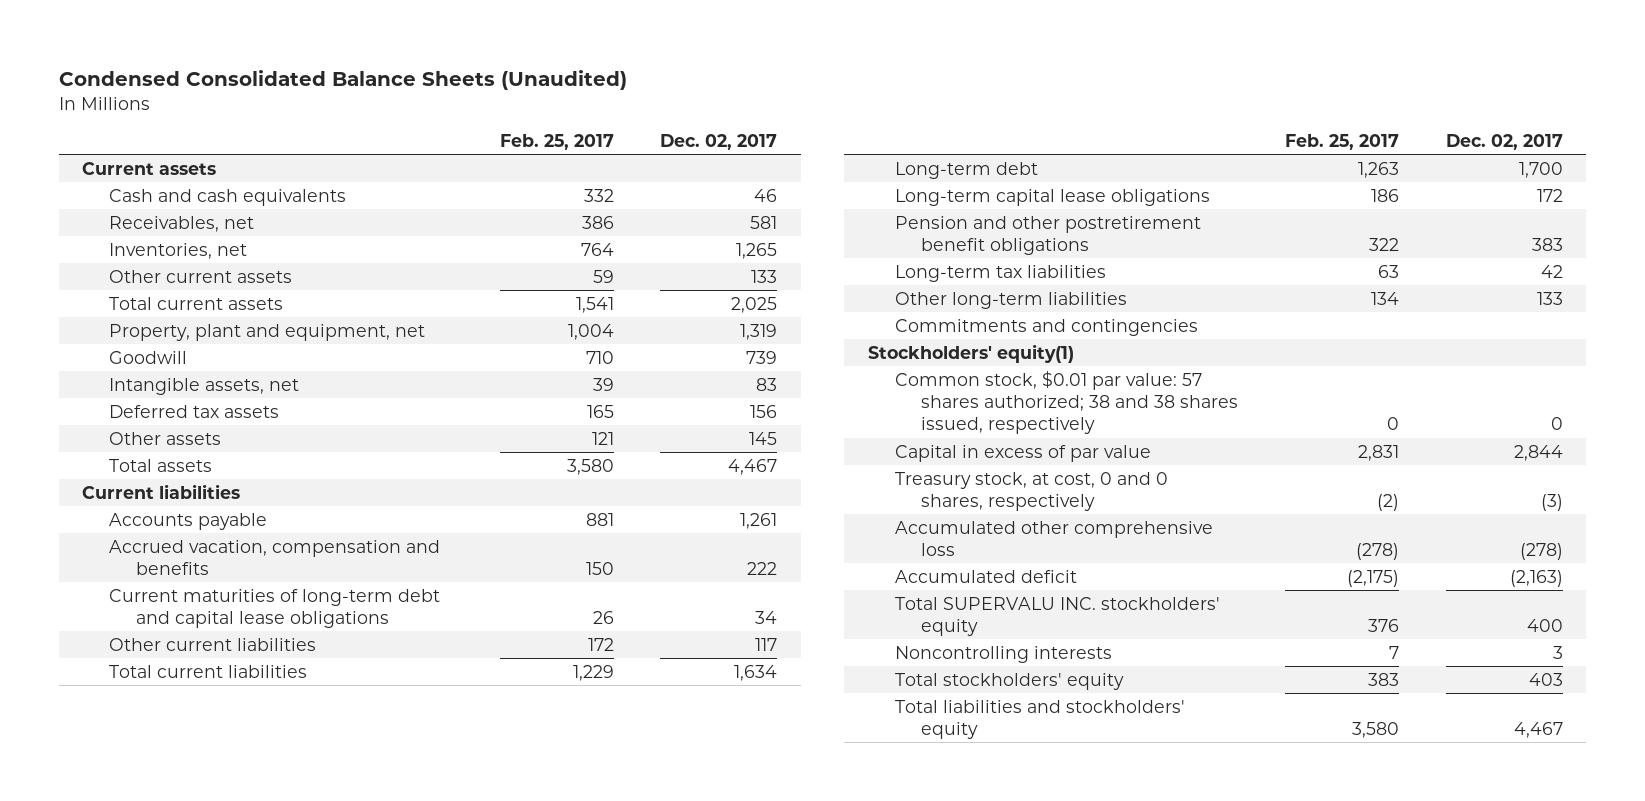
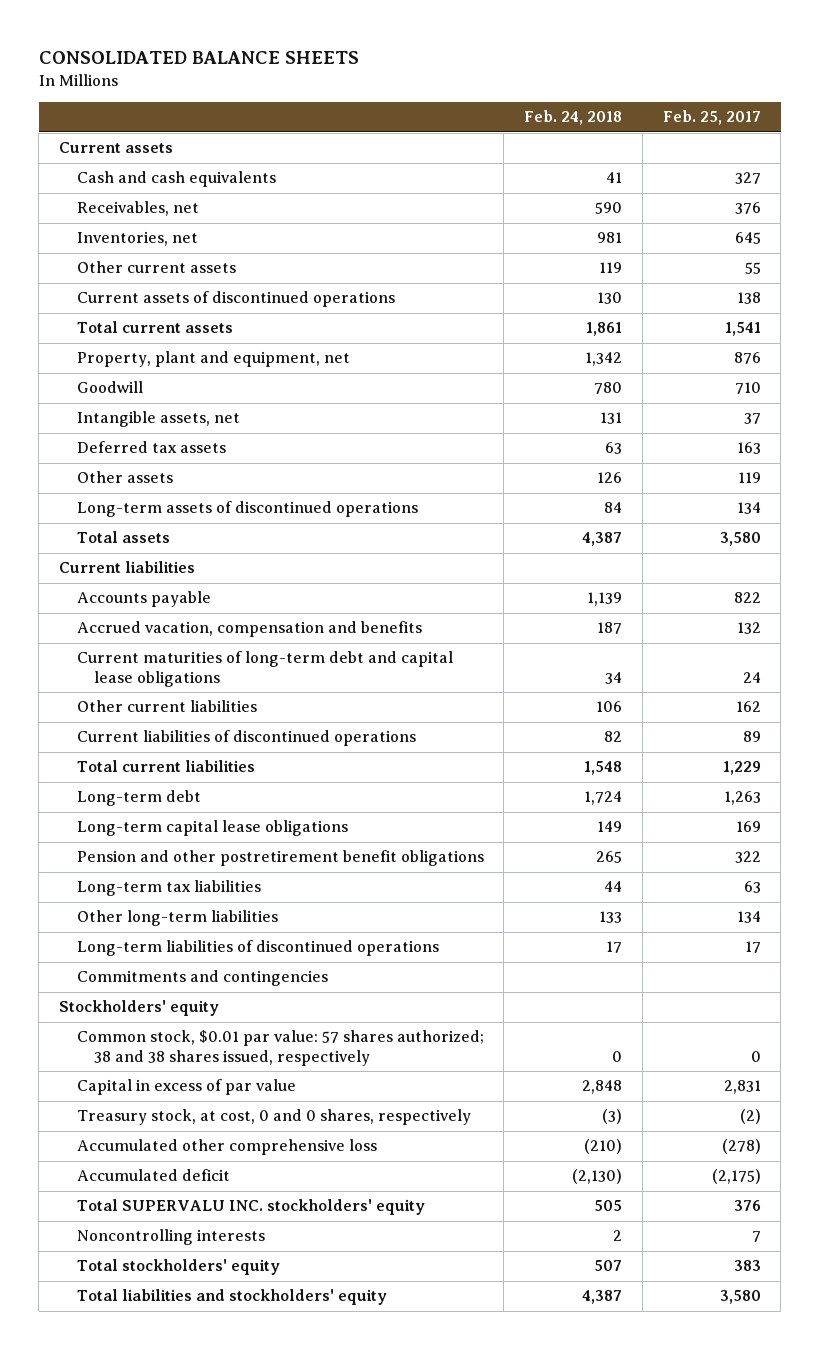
- Condensed Consolidated Balance Sheets (Unaudited)
+ CONSOLIDATED BALANCE SHEETS
- | Feb. 25, 2017 | Dec. 02, 2017
+ | Feb. 24, 2018 | Feb. 25, 2017
- Cash and cash equivalents | 332 | 46
- Receivables, net | 386 | 581
- Inventories, net | 764 | 1,265
- Other current assets | 59 | 133
+ Cash and cash equivalents | 41 | 327
+ Receivables, net | 590 | 376
+ Inventories, net | 981 | 645
+ Other current assets | 119 | 55
+ Current assets of discontinued operations | 130 | 138
- Property, plant and equipment, net | 1,004 | 1,319
+ Property, plant and equipment, net | 1,342 | 876
- Intangible assets, net | 39 | 83
- Deferred tax assets | 165 | 156
- Other assets | 121 | 145
+ Intangible assets, net | 131 | 37
+ Deferred tax assets | 63 | 163
+ Other assets | 126 | 119
+ Long-term assets of discontinued operations | 84 | 134
- Accounts payable | 881 | 1,261
- Accrued vacation, compensation and benefits | 150 | 222
- Current maturities of long-term debt and capital lease obligations | 26 | 34
- Other current liabilities | 172 | 117
+ Accounts payable | 1,139 | 822
+ Accrued vacation, compensation and benefits | 187 | 132
+ Current maturities of long-term debt and capital lease obligations | 34 | 24
+ Other current liabilities | 106 | 162
+ Current liabilities of discontinued operations | 82 | 89
- Long-term capital lease obligations | 186 | 172
+ Long-term capital lease obligations | 149 | 169
+ Long-term liabilities of discontinued operations | 17 | 17
- Stockholders' equity(1)
+ Stockholders' equity

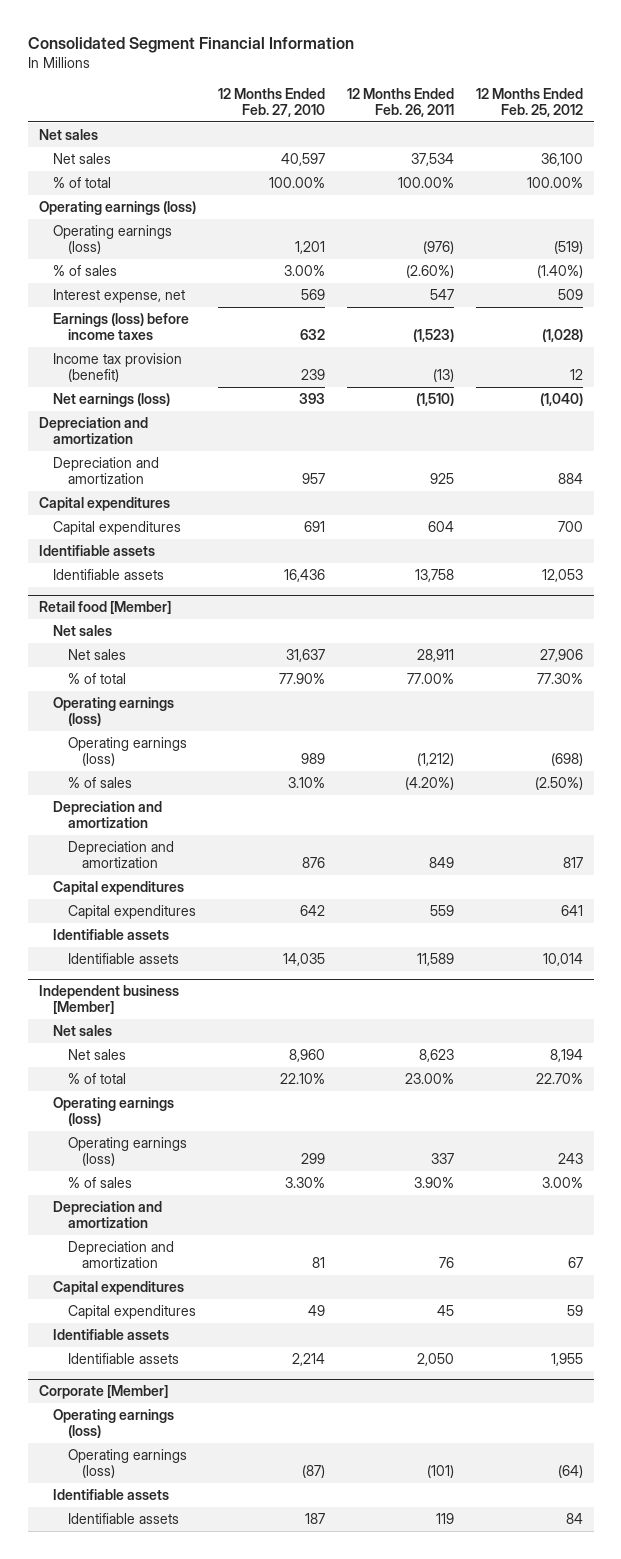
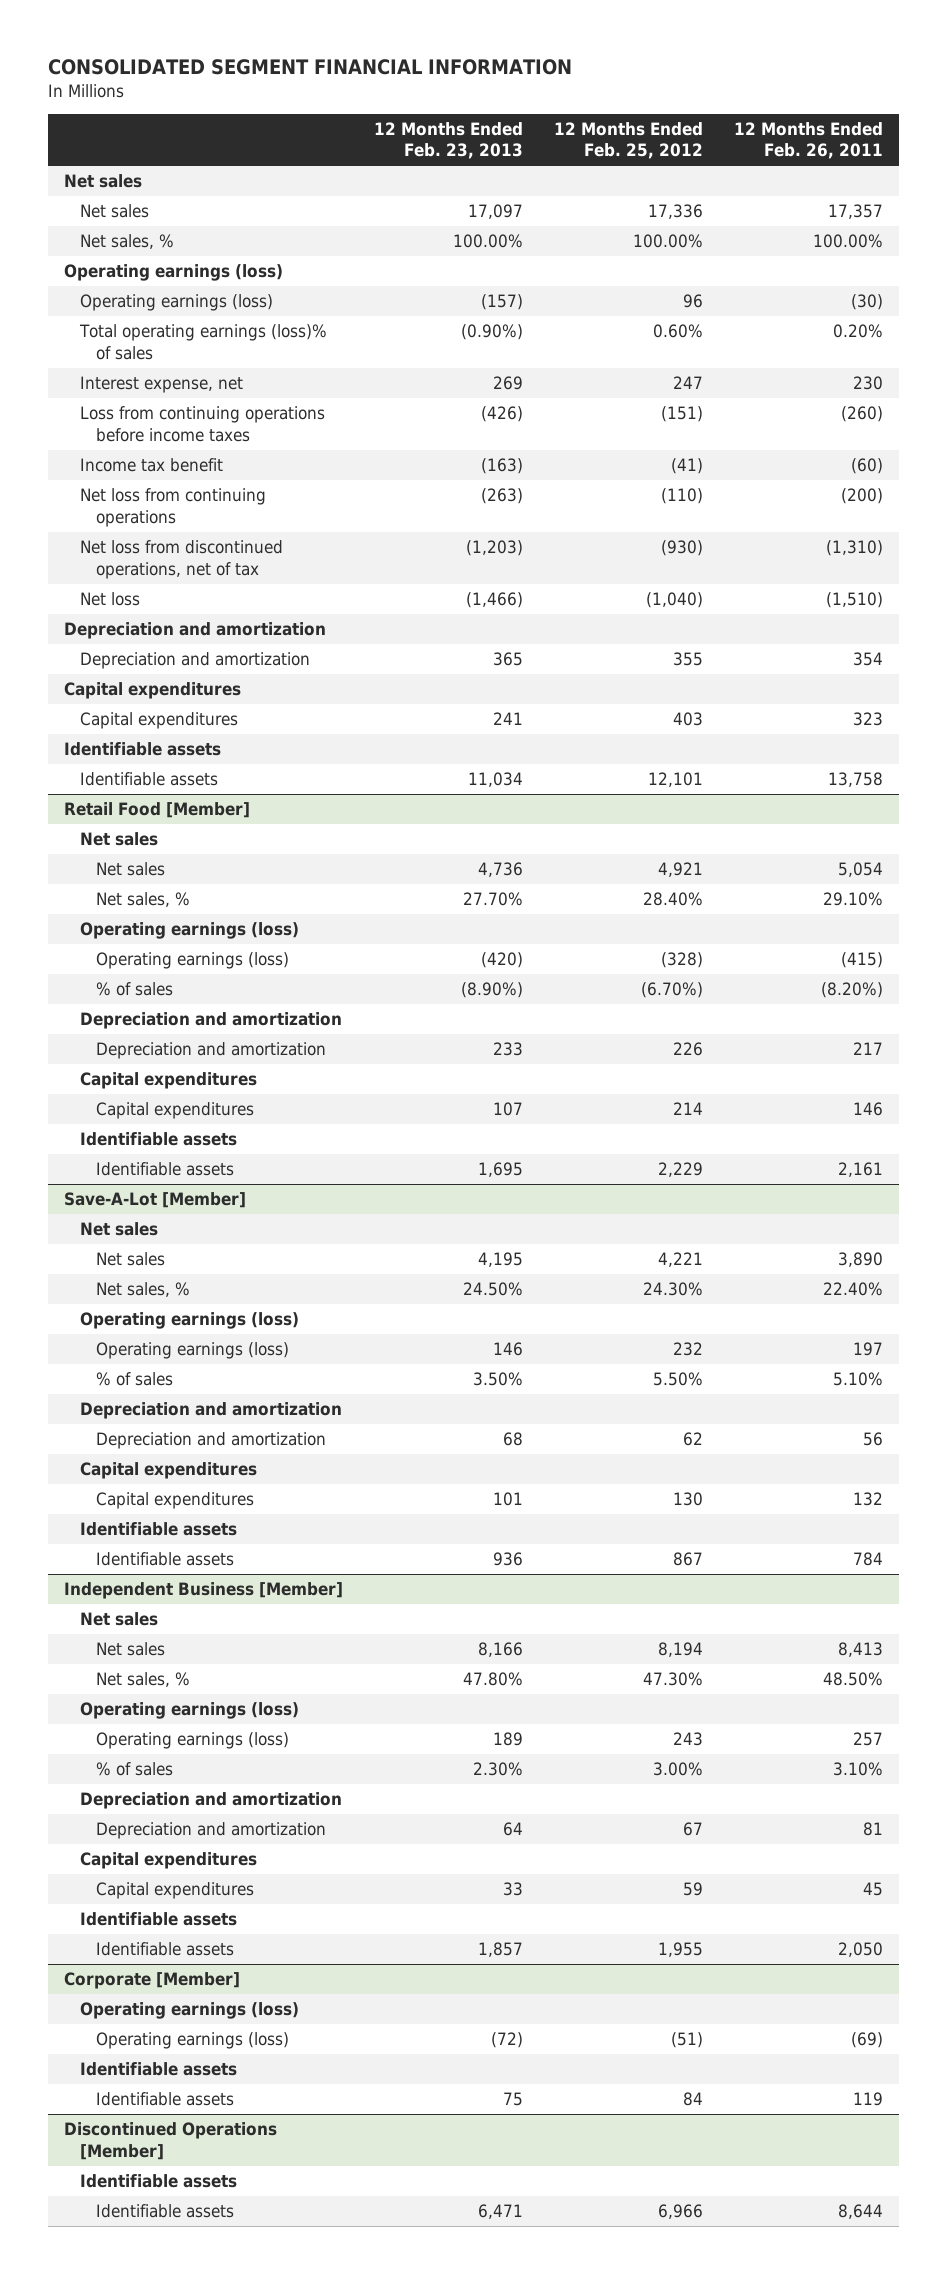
- Consolidated Segment Financial Information
+ CONSOLIDATED SEGMENT FINANCIAL INFORMATION
- | 12 Months Ended Feb. 27, 2010 | 12 Months Ended Feb. 26, 2011 | 12 Months Ended Feb. 25, 2012
+ | 12 Months Ended Feb. 23, 2013 | 12 Months Ended Feb. 25, 2012 | 12 Months Ended Feb. 26, 2011
- Net sales | 40,597 | 37,534 | 36,100
- % of total | 100.00% | 100.00% | 100.00%
+ Net sales | 17,097 | 17,336 | 17,357
+ Net sales, % | 100.00% | 100.00% | 100.00%
- Operating earnings (loss) | 1,201 | (976) | (519)
- % of sales | 3.00% | (2.60%) | (1.40%)
- Interest expense, net | 569 | 547 | 509
- Earnings (loss) before income taxes | 632 | (1,523) | (1,028)
- Income tax provision (benefit) | 239 | (13) | 12
- Net earnings (loss) | 393 | (1,510) | (1,040)
+ Operating earnings (loss) | (157) | 96 | (30)
+ Total operating earnings (loss)% of sales | (0.90%) | 0.60% | 0.20%
+ Interest expense, net | 269 | 247 | 230
+ Loss from continuing operations before income taxes | (426) | (151) | (260)
+ Income tax benefit | (163) | (41) | (60)
+ Net loss from continuing operations | (263) | (110) | (200)
+ Net loss from discontinued operations, net of tax | (1,203) | (930) | (1,310)
+ Net loss | (1,466) | (1,040) | (1,510)
- Depreciation and amortization | 957 | 925 | 884
+ Depreciation and amortization | 365 | 355 | 354
- Capital expenditures | 691 | 604 | 700
+ Capital expenditures | 241 | 403 | 323
- Identifiable assets | 16,436 | 13,758 | 12,053
- Retail food [Member]
+ Identifiable assets | 11,034 | 12,101 | 13,758
+ Retail Food [Member]
- Net sales | 31,637 | 28,911 | 27,906
- % of total | 77.90% | 77.00% | 77.30%
+ Net sales | 4,736 | 4,921 | 5,054
+ Net sales, % | 27.70% | 28.40% | 29.10%
- Operating earnings (loss) | 989 | (1,212) | (698)
- % of sales | 3.10% | (4.20%) | (2.50%)
+ Operating earnings (loss) | (420) | (328) | (415)
+ % of sales | (8.90%) | (6.70%) | (8.20%)
- Depreciation and amortization | 876 | 849 | 817
+ Depreciation and amortization | 233 | 226 | 217
- Capital expenditures | 642 | 559 | 641
+ Capital expenditures | 107 | 214 | 146
- Identifiable assets | 14,035 | 11,589 | 10,014
- Independent business [Member]
+ Identifiable assets | 1,695 | 2,229 | 2,161
+ Save-A-Lot [Member]
- Net sales | 8,960 | 8,623 | 8,194
- % of total | 22.10% | 23.00% | 22.70%
+ Net sales | 4,195 | 4,221 | 3,890
+ Net sales, % | 24.50% | 24.30% | 22.40%
- Operating earnings (loss) | 299 | 337 | 243
- % of sales | 3.30% | 3.90% | 3.00%
+ Operating earnings (loss) | 146 | 232 | 197
+ % of sales | 3.50% | 5.50% | 5.10%
- Depreciation and amortization | 81 | 76 | 67
+ Depreciation and amortization | 68 | 62 | 56
+ Capital expenditures | 101 | 130 | 132
+ Identifiable assets
+ Identifiable assets | 936 | 867 | 784
+ Independent Business [Member]
+ Net sales
+ Net sales | 8,166 | 8,194 | 8,413
+ Net sales, % | 47.80% | 47.30% | 48.50%
+ Operating earnings (loss)
+ Operating earnings (loss) | 189 | 243 | 257
+ % of sales | 2.30% | 3.00% | 3.10%
+ Depreciation and amortization
+ Depreciation and amortization | 64 | 67 | 81
+ Capital expenditures
@ Corporate [Member]
- Operating earnings (loss) | (87) | (101) | (64)
+ Operating earnings (loss) | (72) | (51) | (69)
+ Discontinued Operations [Member]
+ Identifiable assets
+ Identifiable assets | 6,471 | 6,966 | 8,644

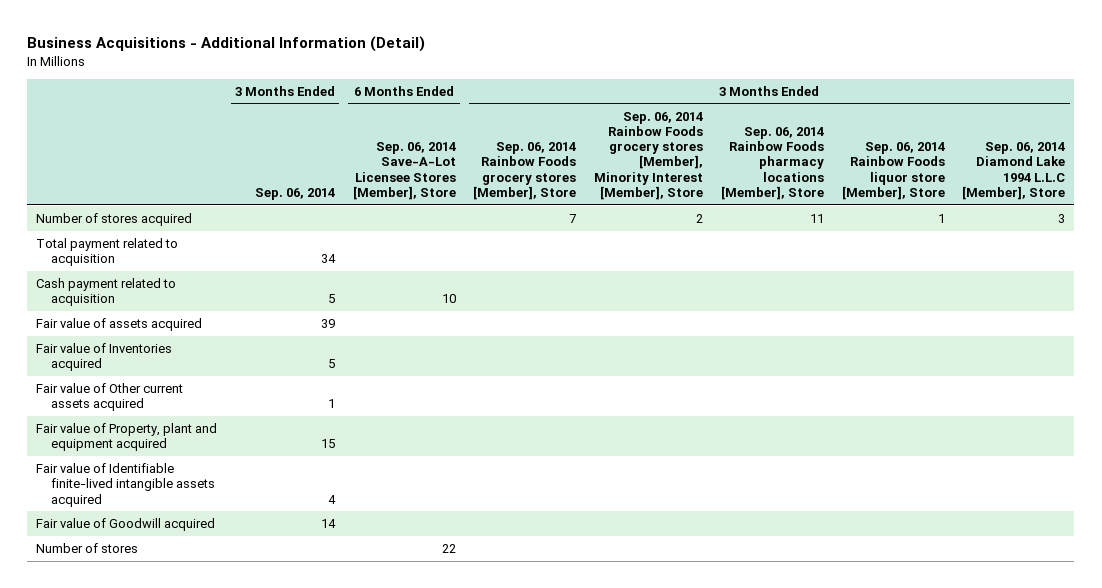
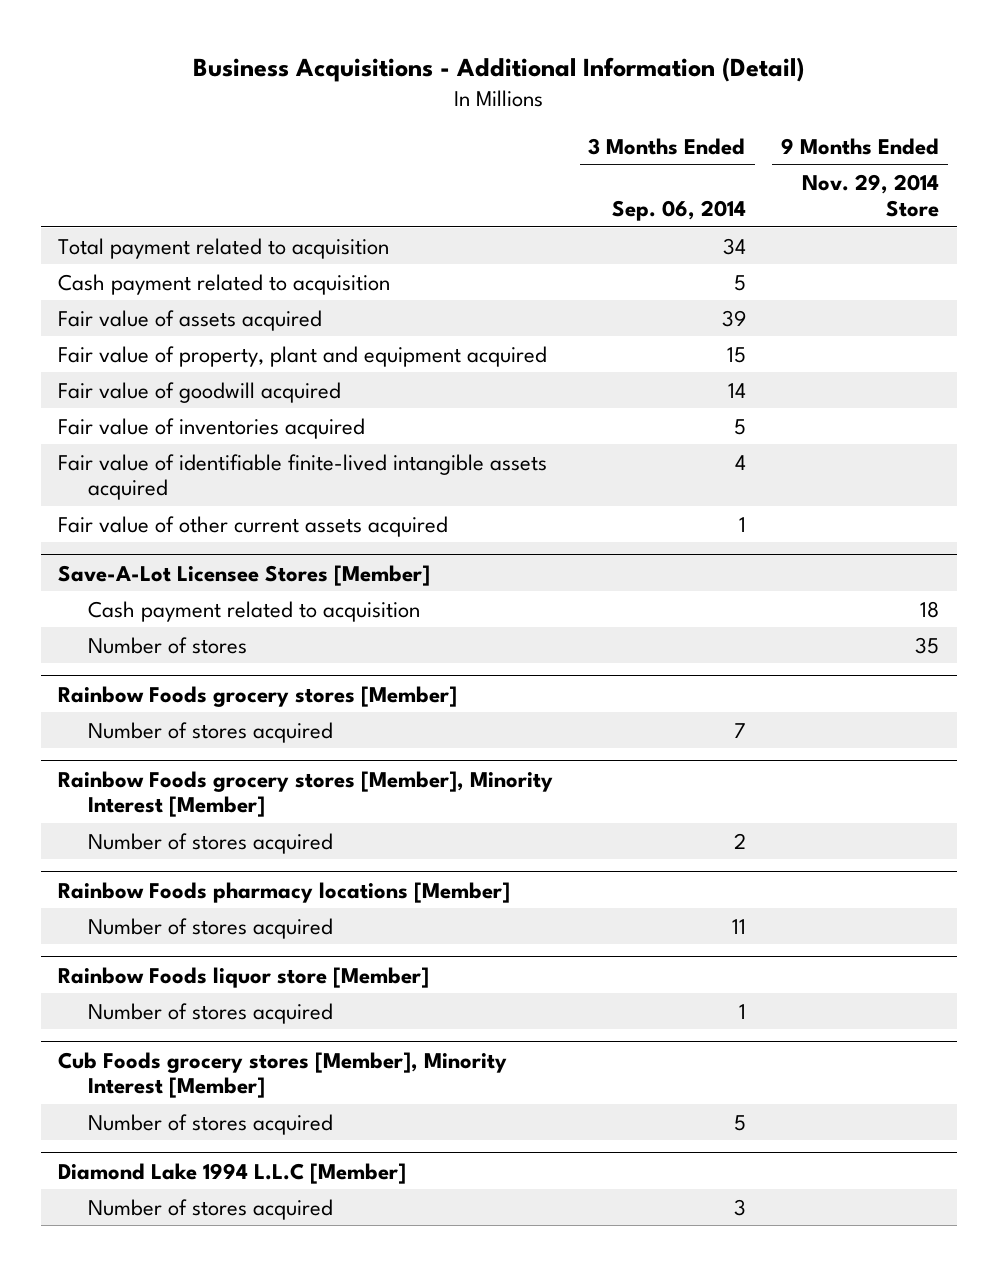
- | 3 Months Ended Sep. 06, 2014 | 6 Months Ended Sep. 06, 2014 Save-A-Lot Licensee Stores [Member], Store | 3 Months Ended Sep. 06, 2014 Rainbow Foods grocery stores [Member], Store | 3 Months Ended Sep. 06, 2014 Rainbow Foods grocery stores [Member], Minority Interest [Member], Store | 3 Months Ended Sep. 06, 2014 Rainbow Foods pharmacy locations [Member], Store | 3 Months Ended Sep. 06, 2014 Rainbow Foods liquor store [Member], Store | 3 Months Ended Sep. 06, 2014 Diamond Lake 1994 L.L.C [Member], Store
+ | 3 Months Ended Sep. 06, 2014 | 9 Months Ended Nov. 29, 2014 Store
- Number of stores acquired | | | 7 | 2 | 11 | 1 | 3
- Fair value of Inventories acquired | 5 | | | | | |
- Fair value of Other current assets acquired | 1 | | | | | |
- Fair value of Property, plant and equipment acquired | 15 | | | | | |
- Fair value of Identifiable finite-lived intangible assets acquired | 4 | | | | | |
- Fair value of Goodwill acquired | 14 | | | | | |
+ Fair value of property, plant and equipment acquired | 15 |
+ Fair value of goodwill acquired | 14 |
+ Fair value of inventories acquired | 5 |
+ Fair value of identifiable finite-lived intangible assets acquired | 4 |
+ Fair value of other current assets acquired | 1 |
+ Save-A-Lot Licensee Stores [Member]
+ Cash payment related to acquisition | | 18
+ Rainbow Foods grocery stores [Member]
+ Number of stores acquired | 7 |
+ Rainbow Foods grocery stores [Member], Minority Interest [Member]
+ Number of stores acquired | 2 |
+ Rainbow Foods pharmacy locations [Member]
+ Number of stores acquired | 11 |
+ Rainbow Foods liquor store [Member]
+ Number of stores acquired | 1 |
+ Cub Foods grocery stores [Member], Minority Interest [Member]
+ Number of stores acquired | 5 |
+ Diamond Lake 1994 L.L.C [Member]
+ Number of stores acquired | 3 |

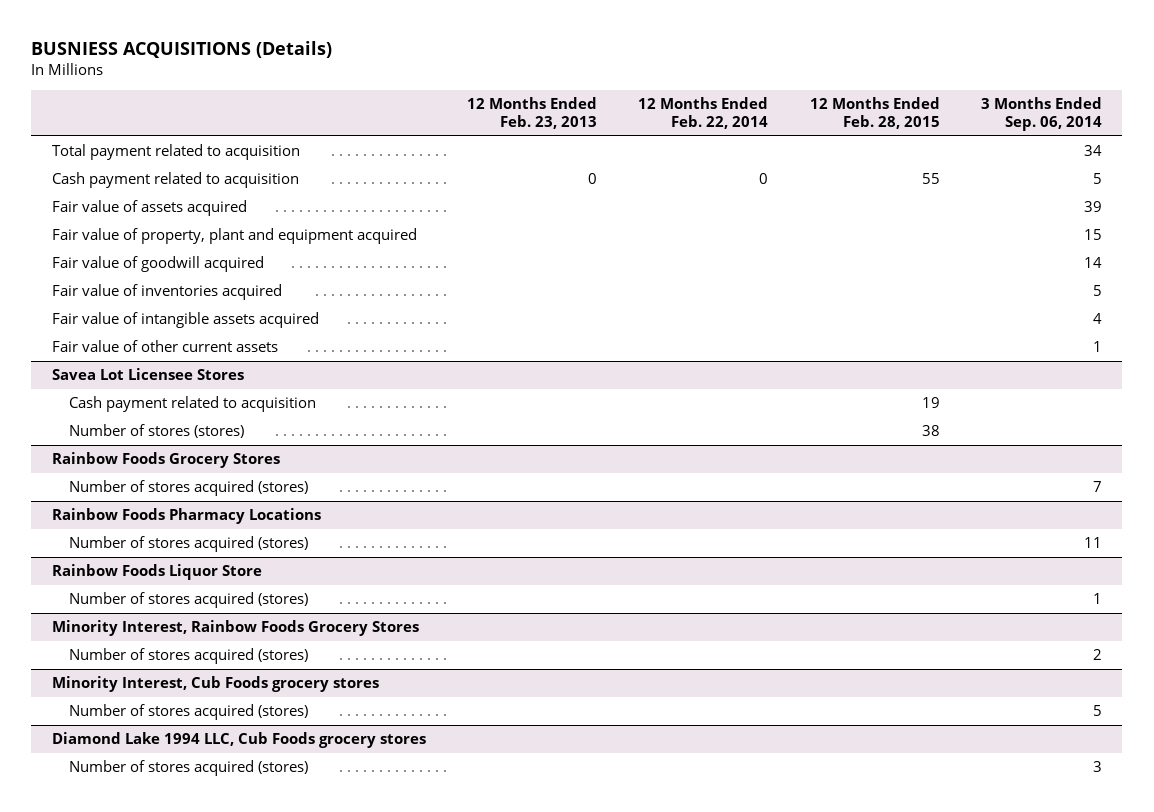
- Business Acquisitions - Additional Information (Detail)
+ BUSNIESS ACQUISITIONS (Details)
- | 3 Months Ended Sep. 06, 2014 | 9 Months Ended Nov. 29, 2014 Store
+ | 12 Months Ended Feb. 23, 2013 | 12 Months Ended Feb. 22, 2014 | 12 Months Ended Feb. 28, 2015 | 3 Months Ended Sep. 06, 2014
- Fair value of identifiable finite-lived intangible assets acquired | 4 |
- Fair value of other current assets acquired | 1 |
- Save-A-Lot Licensee Stores [Member]
+ Fair value of intangible assets acquired | | | | 4
+ Fair value of other current assets | | | | 1
+ Savea Lot Licensee Stores
- Number of stores | | 35
- Rainbow Foods grocery stores [Member]
- Number of stores acquired | 7 |
- Rainbow Foods grocery stores [Member], Minority Interest [Member]
- Number of stores acquired | 2 |
- Rainbow Foods pharmacy locations [Member]
- Number of stores acquired | 11 |
- Rainbow Foods liquor store [Member]
- Number of stores acquired | 1 |
- Cub Foods grocery stores [Member], Minority Interest [Member]
- Number of stores acquired | 5 |
- Diamond Lake 1994 L.L.C [Member]
- Number of stores acquired | 3 |
+ Number of stores (stores) | | | 38 |
+ Rainbow Foods Grocery Stores
+ Number of stores acquired (stores) | | | | 7
+ Rainbow Foods Pharmacy Locations
+ Number of stores acquired (stores) | | | | 11
+ Rainbow Foods Liquor Store
+ Number of stores acquired (stores) | | | | 1
+ Minority Interest, Rainbow Foods Grocery Stores
+ Number of stores acquired (stores) | | | | 2
+ Minority Interest, Cub Foods grocery stores
+ Number of stores acquired (stores) | | | | 5
+ Diamond Lake 1994 LLC, Cub Foods grocery stores
+ Number of stores acquired (stores) | | | | 3

